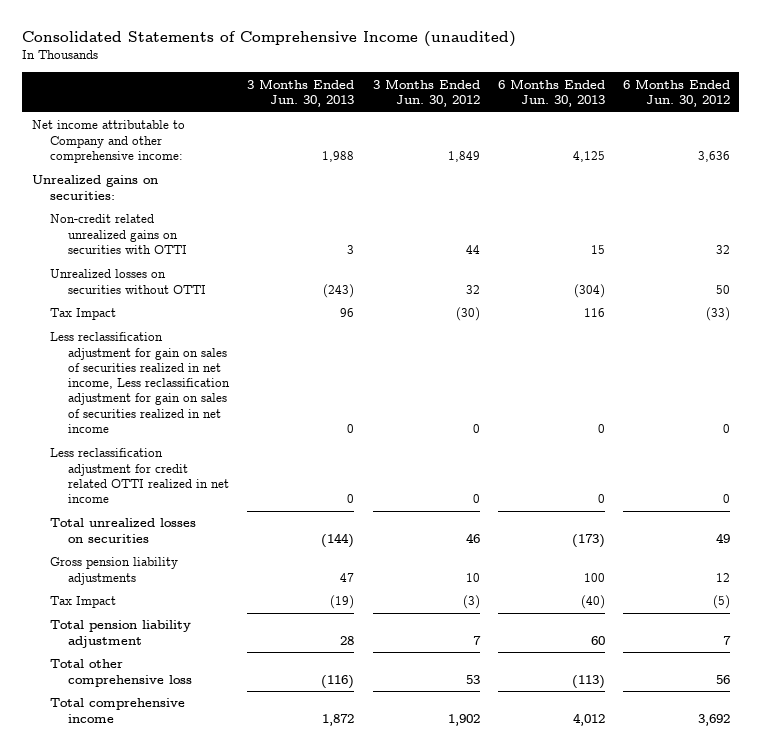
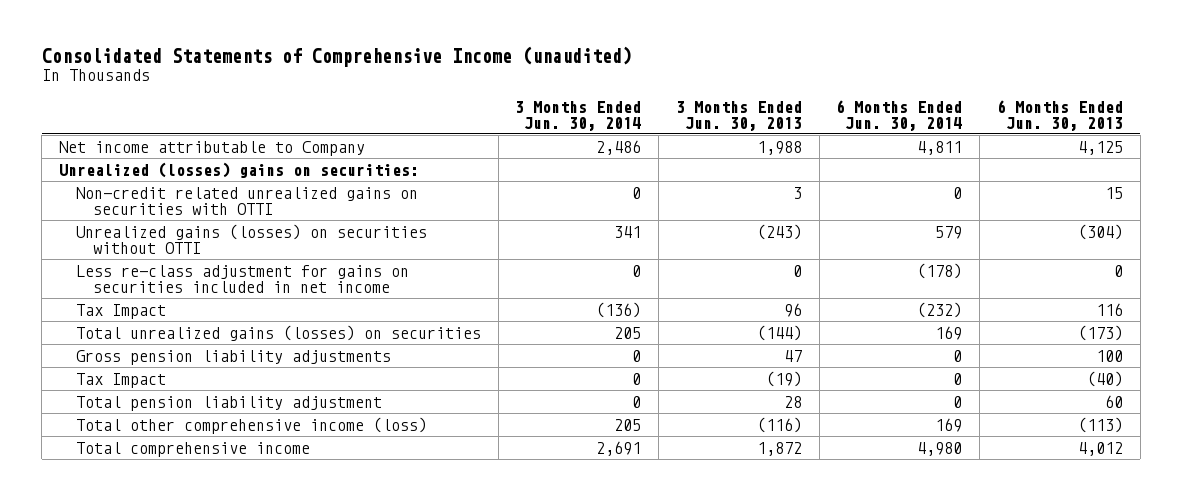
- | 3 Months Ended Jun. 30, 2013 | 3 Months Ended Jun. 30, 2012 | 6 Months Ended Jun. 30, 2013 | 6 Months Ended Jun. 30, 2012
+ | 3 Months Ended Jun. 30, 2014 | 3 Months Ended Jun. 30, 2013 | 6 Months Ended Jun. 30, 2014 | 6 Months Ended Jun. 30, 2013
- Net income attributable to Company and other comprehensive income: | 1,988 | 1,849 | 4,125 | 3,636
- Unrealized gains on securities:
+ Net income attributable to Company | 2,486 | 1,988 | 4,811 | 4,125
+ Unrealized (losses) gains on securities:
- Unrealized losses on securities without OTTI | (243) | 32 | (304) | 50
+ Unrealized gains (losses) on securities without OTTI | 341 | (243) | 579 | (304)
+ Less re-class adjustment for gains on securities included in net income | 0 | 0 | (178) | 0
- Less reclassification adjustment for gain on sales of securities realized in net income, Less reclassification adjustment for gain on sales of securities realized in net income | 0 | 0 | 0 | 0
- Less reclassification adjustment for credit related OTTI realized in net income | 0 | 0 | 0 | 0
- Total unrealized losses on securities | (144) | 46 | (173) | 49
+ Total unrealized gains (losses) on securities | 205 | (144) | 169 | (173)
- Total other comprehensive loss | (116) | 53 | (113) | 56
+ Total other comprehensive income (loss) | 205 | (116) | 169 | (113)

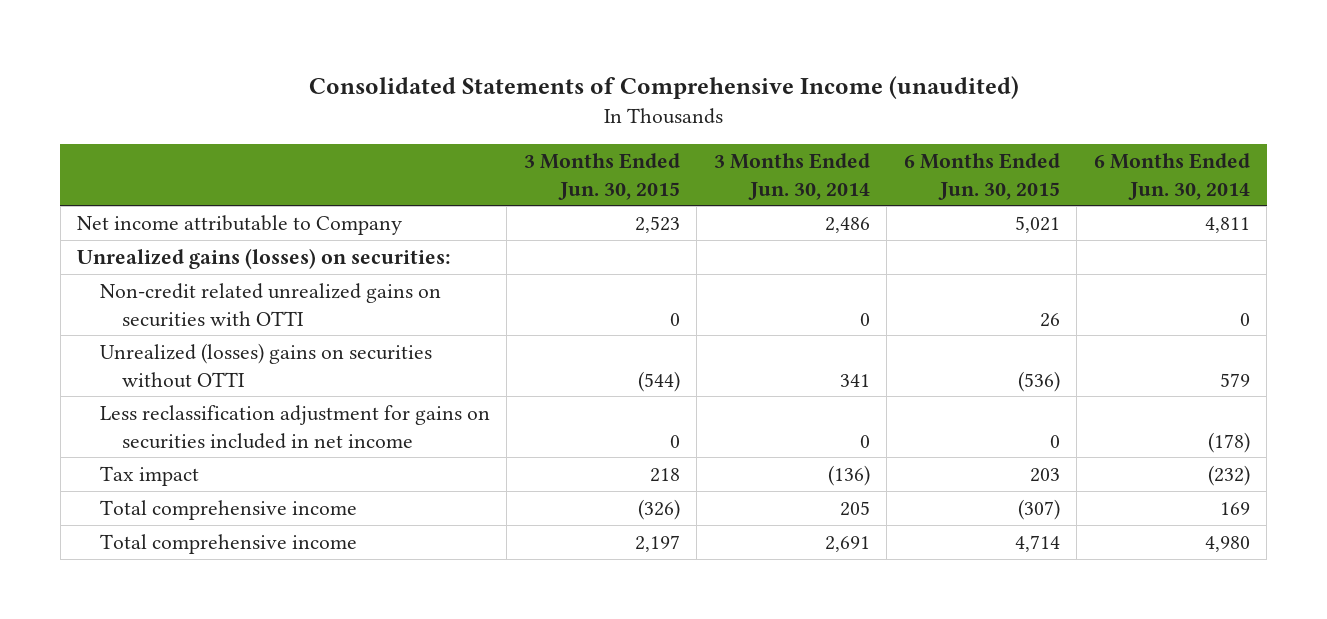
- | 3 Months Ended Jun. 30, 2014 | 3 Months Ended Jun. 30, 2013 | 6 Months Ended Jun. 30, 2014 | 6 Months Ended Jun. 30, 2013
+ | 3 Months Ended Jun. 30, 2015 | 3 Months Ended Jun. 30, 2014 | 6 Months Ended Jun. 30, 2015 | 6 Months Ended Jun. 30, 2014
- Unrealized (losses) gains on securities:
+ Unrealized gains (losses) on securities:
- Unrealized gains (losses) on securities without OTTI | 341 | (243) | 579 | (304)
- Less re-class adjustment for gains on securities included in net income | 0 | 0 | (178) | 0
- Tax Impact | (136) | 96 | (232) | 116
- Total unrealized gains (losses) on securities | 205 | (144) | 169 | (173)
- Gross pension liability adjustments | 0 | 47 | 0 | 100
- Tax Impact | 0 | (19) | 0 | (40)
- Total pension liability adjustment | 0 | 28 | 0 | 60
- Total other comprehensive income (loss) | 205 | (116) | 169 | (113)
+ Unrealized (losses) gains on securities without OTTI | (544) | 341 | (536) | 579
+ Less reclassification adjustment for gains on securities included in net income | 0 | 0 | 0 | (178)
+ Tax impact | 218 | (136) | 203 | (232)
+ Total comprehensive income | (326) | 205 | (307) | 169

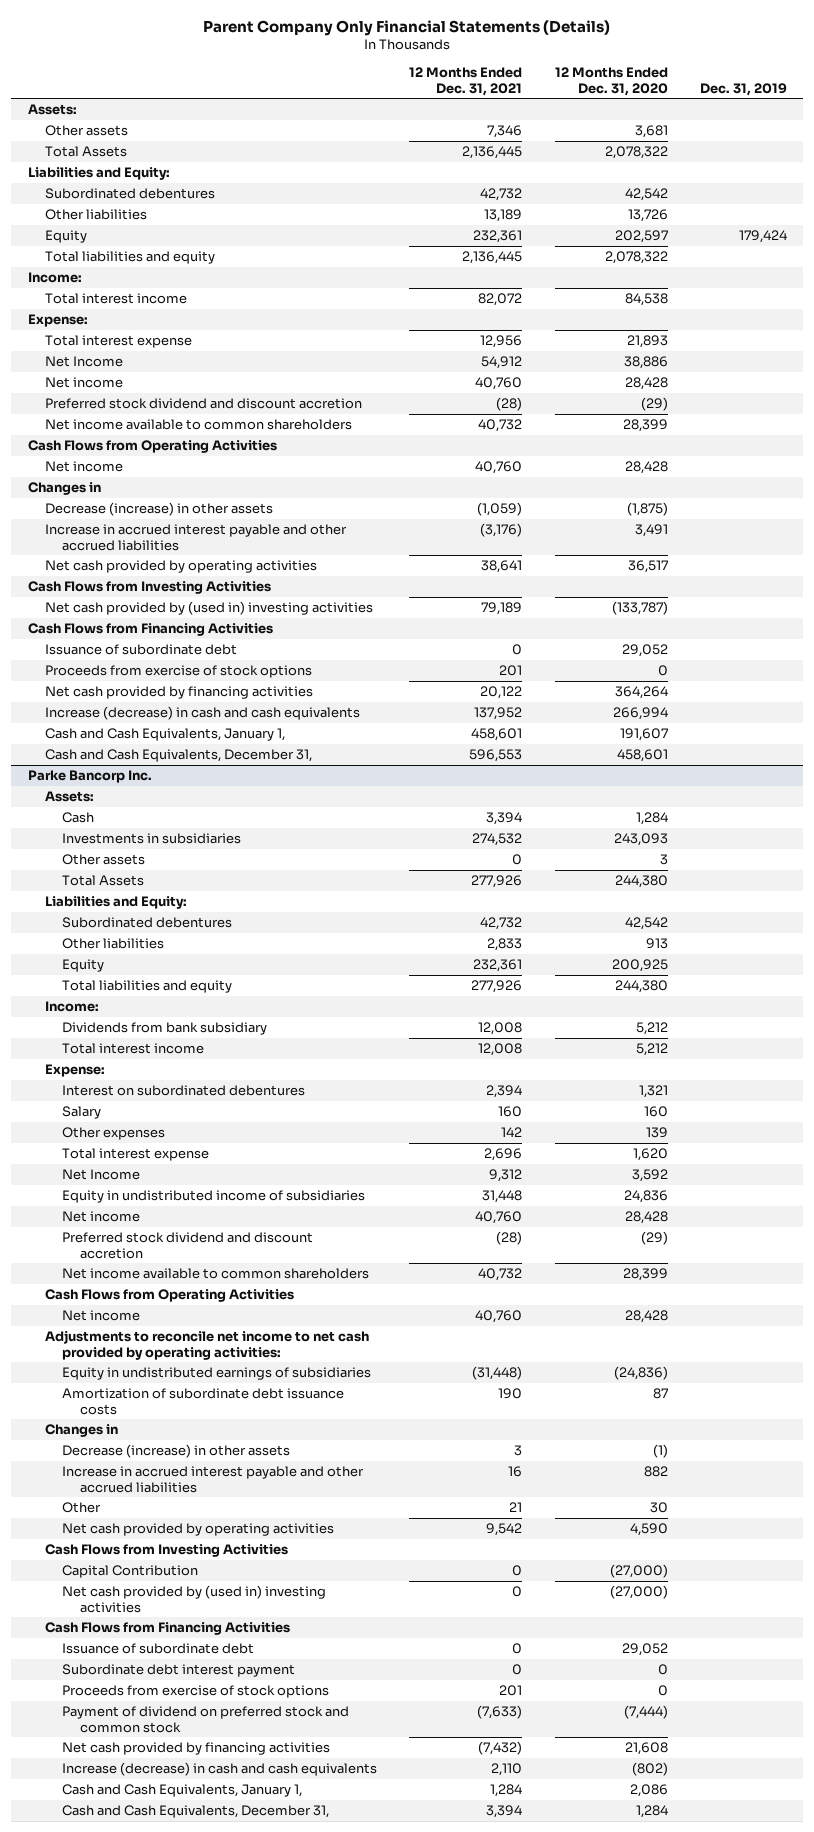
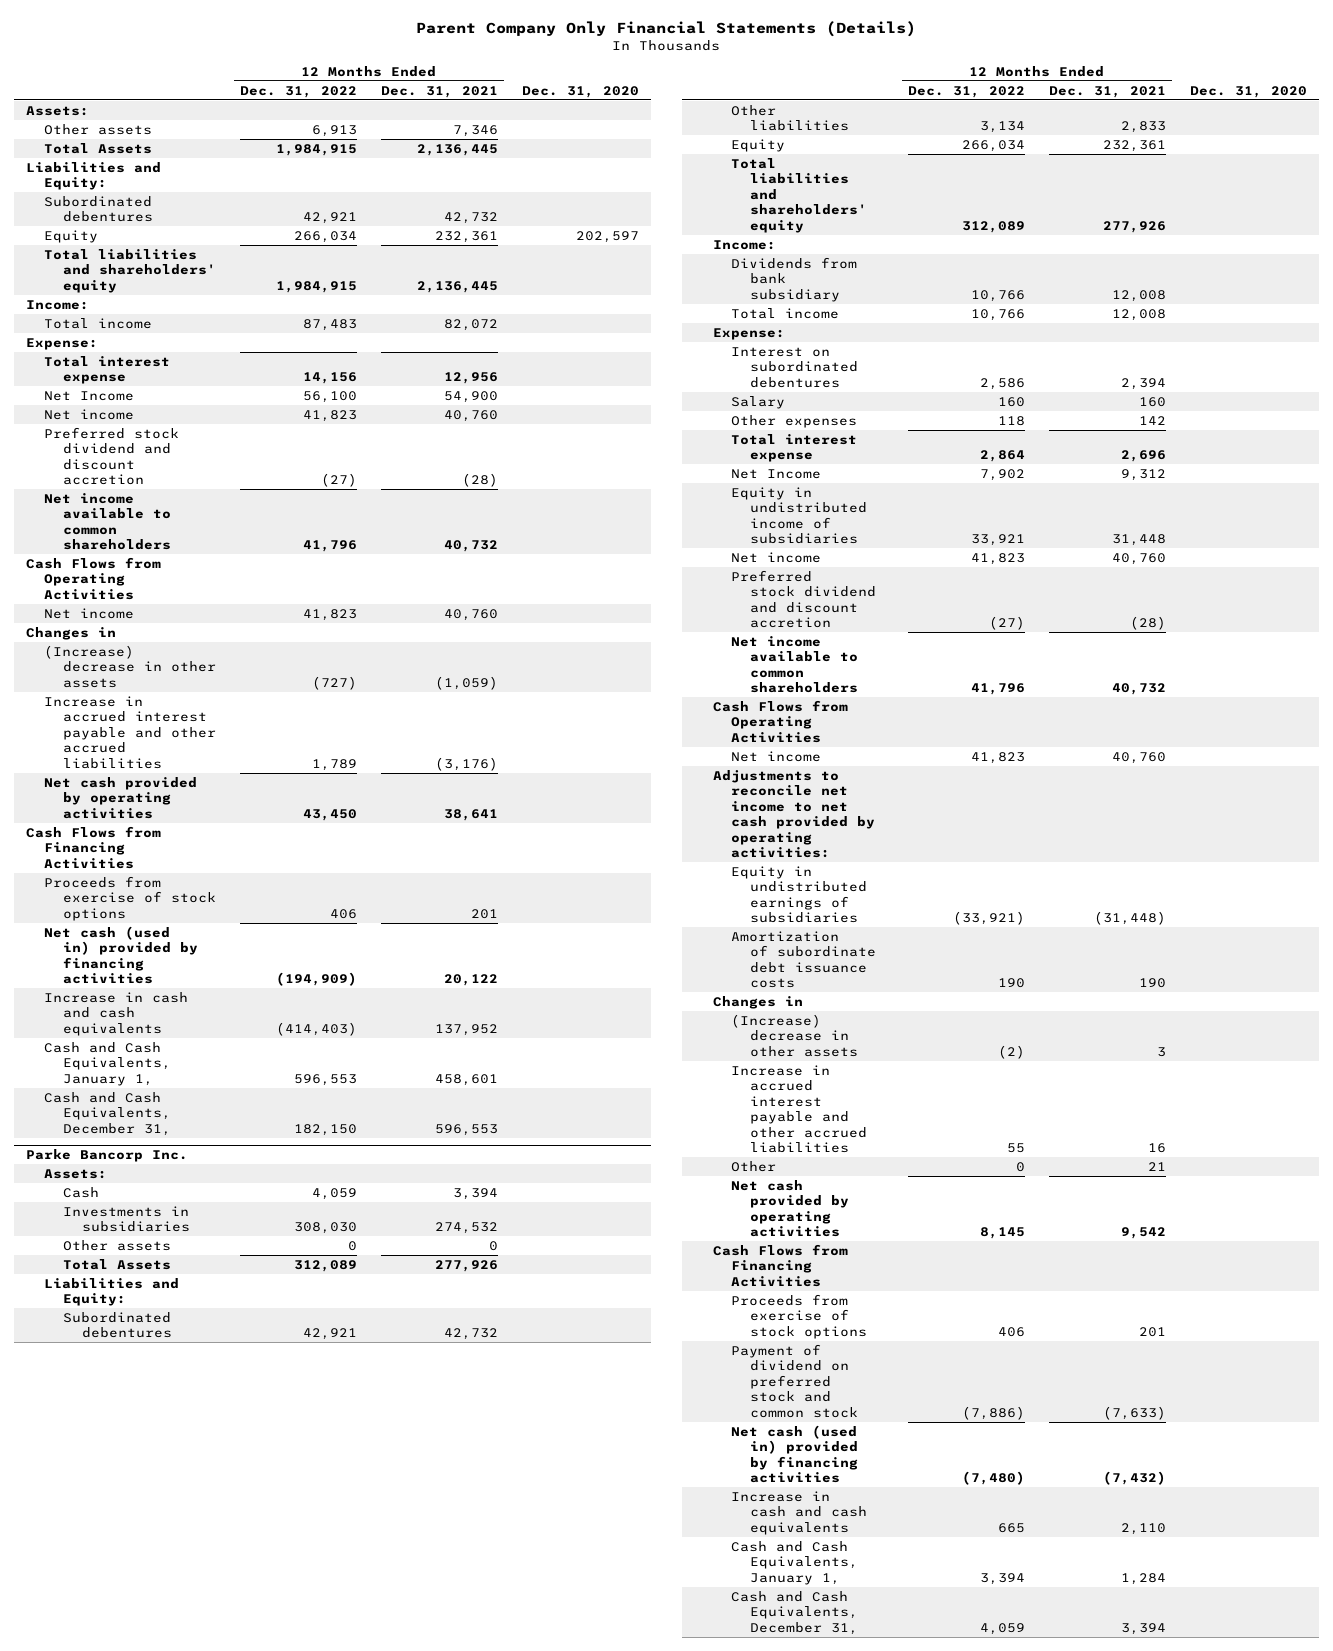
- | 12 Months Ended Dec. 31, 2021 | 12 Months Ended Dec. 31, 2020 | Dec. 31, 2019
+ | 12 Months Ended Dec. 31, 2022 | 12 Months Ended Dec. 31, 2021 | Dec. 31, 2020
- Other liabilities | 13,189 | 13,726 |
- Total liabilities and equity | 2,136,445 | 2,078,322 |
+ Total liabilities and shareholders' equity | 1,984,915 | 2,136,445 |
- Total interest income | 82,072 | 84,538 |
+ Total income | 87,483 | 82,072 |
- Net Income | 54,912 | 38,886 |
+ Net Income | 56,100 | 54,900 |
- Decrease (increase) in other assets | (1,059) | (1,875) |
+ (Increase) decrease in other assets | (727) | (1,059) |
- Cash Flows from Investing Activities
- Net cash provided by (used in) investing activities | 79,189 | (133,787) |
- Issuance of subordinate debt | 0 | 29,052 |
- Net cash provided by financing activities | 20,122 | 364,264 |
- Increase (decrease) in cash and cash equivalents | 137,952 | 266,994 |
+ Net cash (used in) provided by financing activities | (194,909) | 20,122 |
+ Increase in cash and cash equivalents | (414,403) | 137,952 |
@ Parke Bancorp Inc.
- Total liabilities and equity | 277,926 | 244,380 |
+ Total liabilities and shareholders' equity | 312,089 | 277,926 |
- Total interest income | 12,008 | 5,212 |
+ Total income | 10,766 | 12,008 |
- Decrease (increase) in other assets | 3 | (1) |
+ (Increase) decrease in other assets | (2) | 3 |
- Cash Flows from Investing Activities
- Capital Contribution | 0 | (27,000) |
- Net cash provided by (used in) investing activities | 0 | (27,000) |
- Issuance of subordinate debt | 0 | 29,052 |
- Subordinate debt interest payment | 0 | 0 |
- Net cash provided by financing activities | (7,432) | 21,608 |
- Increase (decrease) in cash and cash equivalents | 2,110 | (802) |
+ Net cash (used in) provided by financing activities | (7,480) | (7,432) |
+ Increase in cash and cash equivalents | 665 | 2,110 |

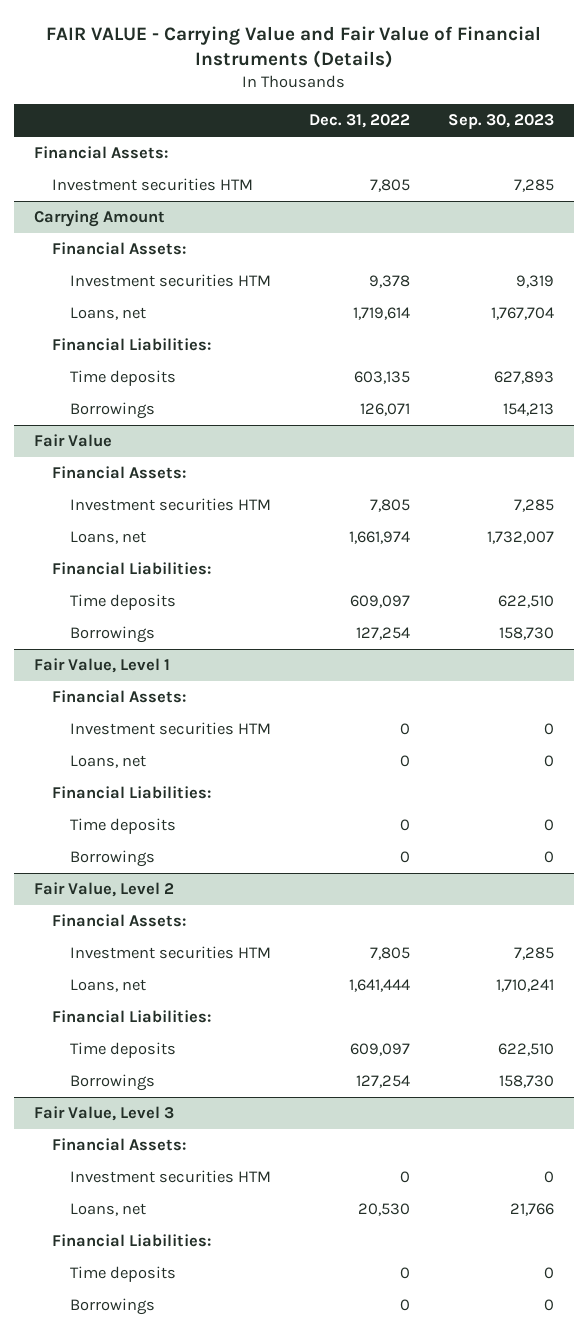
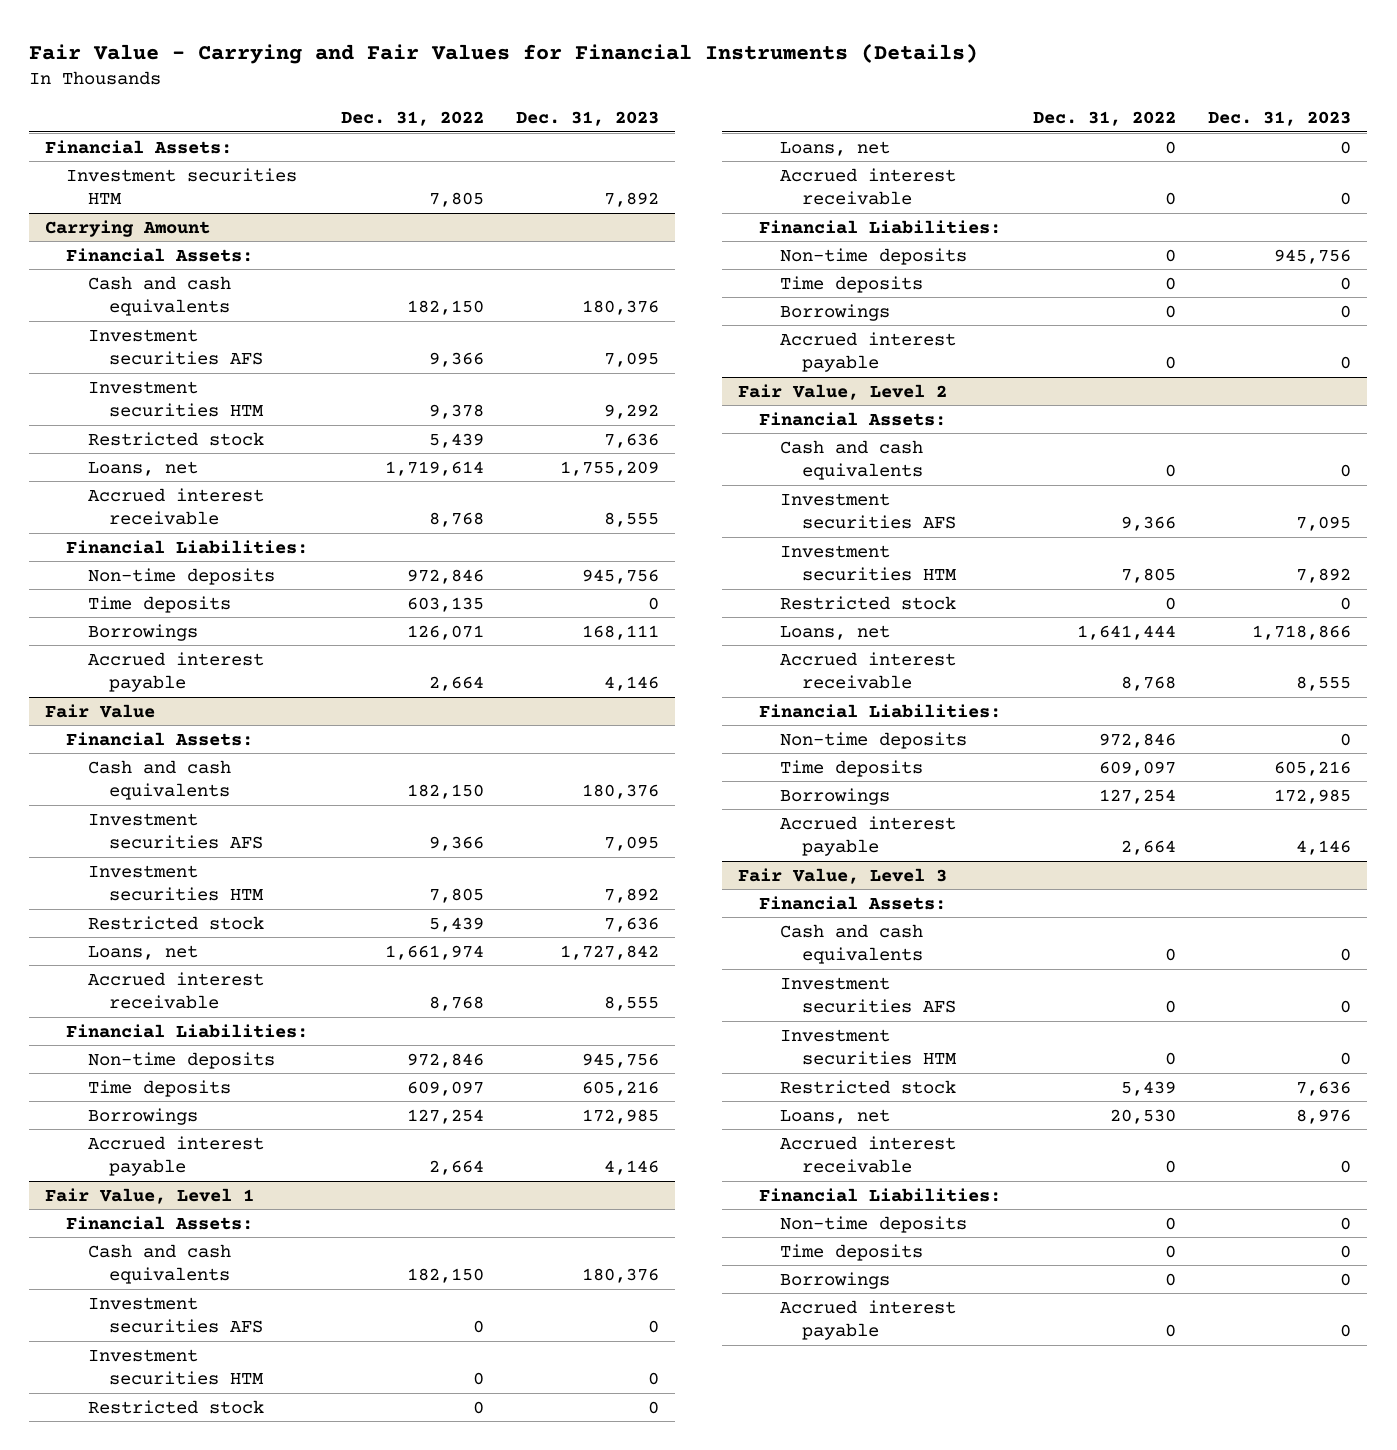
- FAIR VALUE - Carrying Value and Fair Value of Financial Instruments (Details)
+ Fair Value - Carrying and Fair Values for Financial Instruments (Details)
- | Dec. 31, 2022 | Sep. 30, 2023
+ | Dec. 31, 2022 | Dec. 31, 2023
@ Carrying Amount
+ Cash and cash equivalents | 182,150 | 180,376
+ Investment securities AFS | 9,366 | 7,095
+ Restricted stock | 5,439 | 7,636
+ Accrued interest receivable | 8,768 | 8,555
+ Non-time deposits | 972,846 | 945,756
+ Accrued interest payable | 2,664 | 4,146
@ Fair Value
+ Cash and cash equivalents | 182,150 | 180,376
+ Investment securities AFS | 9,366 | 7,095
+ Restricted stock | 5,439 | 7,636
+ Accrued interest receivable | 8,768 | 8,555
+ Non-time deposits | 972,846 | 945,756
+ Accrued interest payable | 2,664 | 4,146
@ Fair Value, Level 1
+ Cash and cash equivalents | 182,150 | 180,376
+ Investment securities AFS | 0 | 0
+ Restricted stock | 0 | 0
+ Accrued interest receivable | 0 | 0
+ Non-time deposits | 0 | 945,756
+ Accrued interest payable | 0 | 0
@ Fair Value, Level 2
+ Cash and cash equivalents | 0 | 0
+ Investment securities AFS | 9,366 | 7,095
+ Restricted stock | 0 | 0
+ Accrued interest receivable | 8,768 | 8,555
+ Non-time deposits | 972,846 | 0
+ Accrued interest payable | 2,664 | 4,146
@ Fair Value, Level 3
+ Cash and cash equivalents | 0 | 0
+ Investment securities AFS | 0 | 0
+ Restricted stock | 5,439 | 7,636
+ Accrued interest receivable | 0 | 0
+ Non-time deposits | 0 | 0
+ Accrued interest payable | 0 | 0

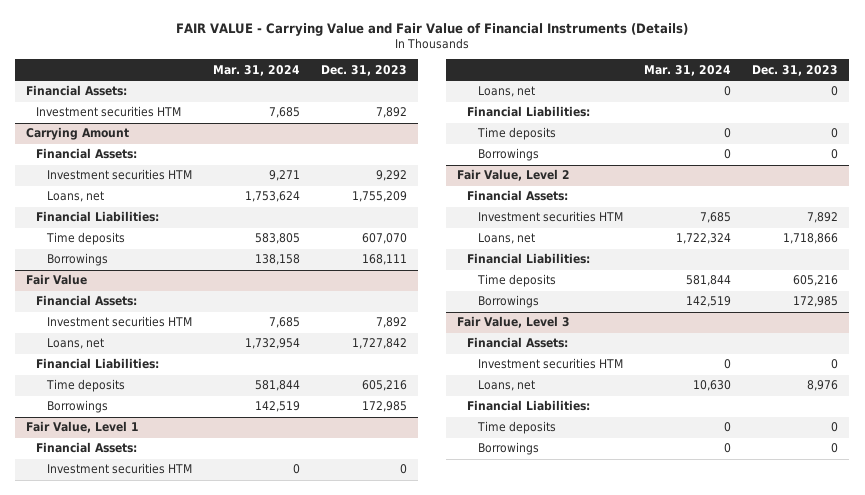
- Fair Value - Carrying and Fair Values for Financial Instruments (Details)
+ FAIR VALUE - Carrying Value and Fair Value of Financial Instruments (Details)
- | Dec. 31, 2022 | Dec. 31, 2023
+ | Mar. 31, 2024 | Dec. 31, 2023
@ Carrying Amount
- Cash and cash equivalents | 182,150 | 180,376
- Investment securities AFS | 9,366 | 7,095
- Restricted stock | 5,439 | 7,636
- Accrued interest receivable | 8,768 | 8,555
- Non-time deposits | 972,846 | 945,756
- Time deposits | 603,135 | 0
+ Time deposits | 583,805 | 607,070
- Accrued interest payable | 2,664 | 4,146
@ Fair Value
- Cash and cash equivalents | 182,150 | 180,376
- Investment securities AFS | 9,366 | 7,095
- Restricted stock | 5,439 | 7,636
- Accrued interest receivable | 8,768 | 8,555
- Non-time deposits | 972,846 | 945,756
- Accrued interest payable | 2,664 | 4,146
@ Fair Value, Level 1
- Cash and cash equivalents | 182,150 | 180,376
- Investment securities AFS | 0 | 0
- Restricted stock | 0 | 0
- Accrued interest receivable | 0 | 0
- Non-time deposits | 0 | 945,756
- Accrued interest payable | 0 | 0
@ Fair Value, Level 2
- Cash and cash equivalents | 0 | 0
- Investment securities AFS | 9,366 | 7,095
- Restricted stock | 0 | 0
- Accrued interest receivable | 8,768 | 8,555
- Non-time deposits | 972,846 | 0
- Accrued interest payable | 2,664 | 4,146
@ Fair Value, Level 3
- Cash and cash equivalents | 0 | 0
- Investment securities AFS | 0 | 0
- Restricted stock | 5,439 | 7,636
- Accrued interest receivable | 0 | 0
- Non-time deposits | 0 | 0
- Accrued interest payable | 0 | 0

